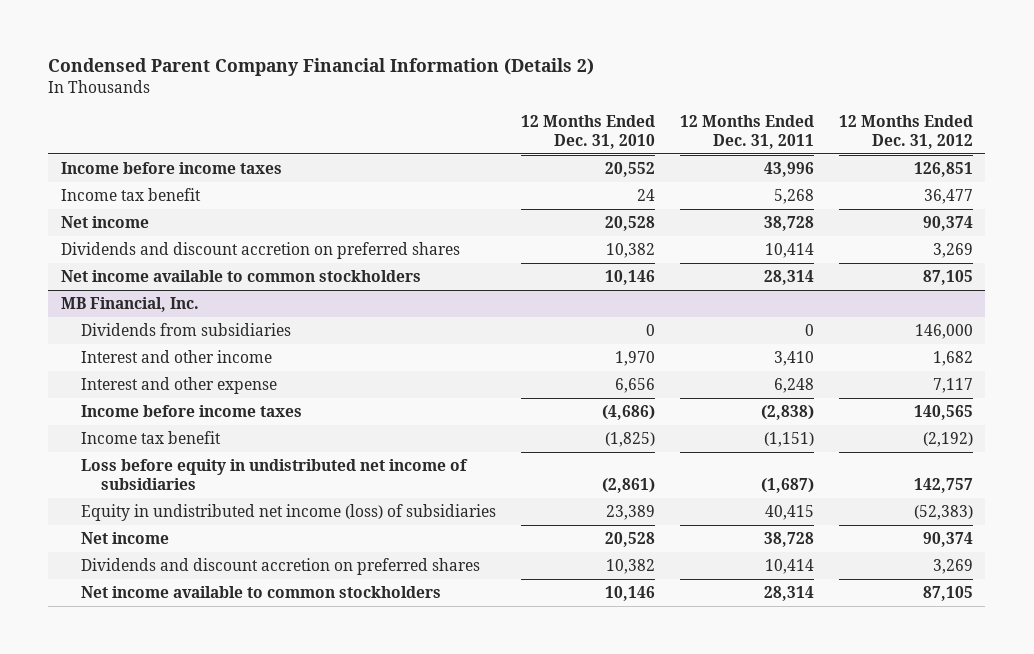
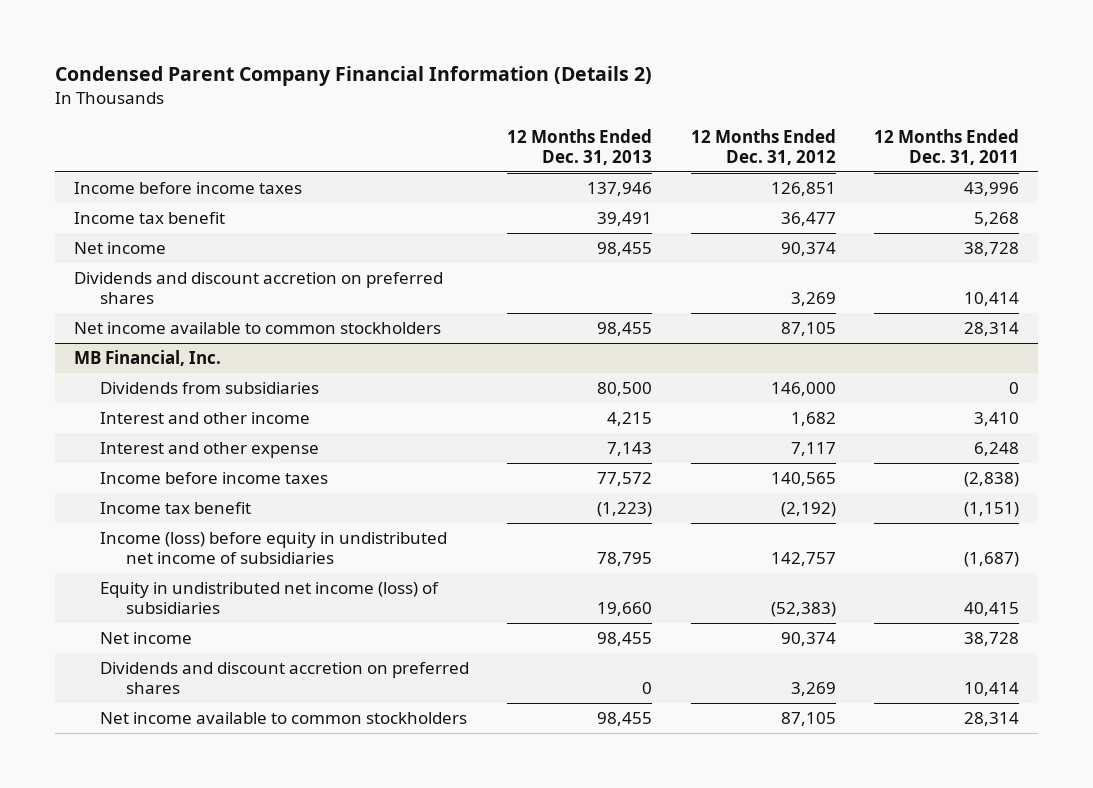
- | 12 Months Ended Dec. 31, 2010 | 12 Months Ended Dec. 31, 2011 | 12 Months Ended Dec. 31, 2012
+ | 12 Months Ended Dec. 31, 2013 | 12 Months Ended Dec. 31, 2012 | 12 Months Ended Dec. 31, 2011
@ MB Financial, Inc.
- Loss before equity in undistributed net income of subsidiaries | (2,861) | (1,687) | 142,757
+ Income (loss) before equity in undistributed net income of subsidiaries | 78,795 | 142,757 | (1,687)

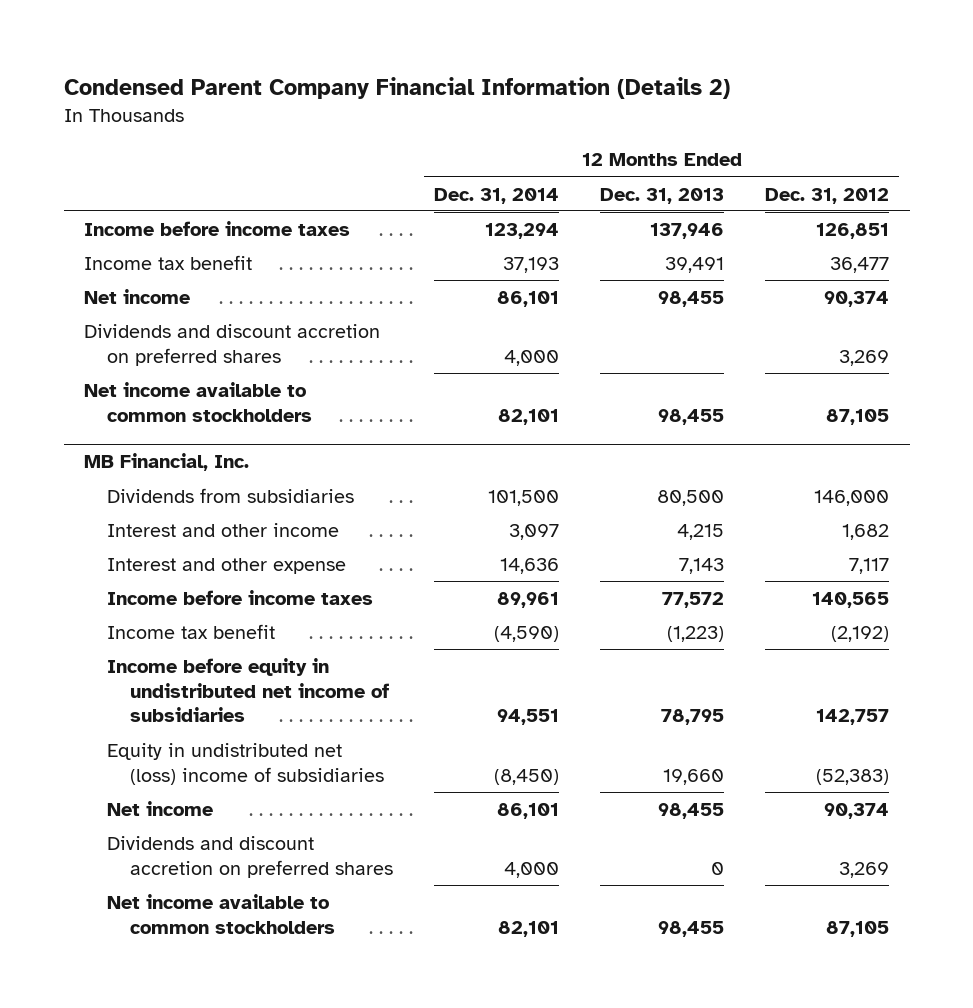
- | 12 Months Ended Dec. 31, 2013 | 12 Months Ended Dec. 31, 2012 | 12 Months Ended Dec. 31, 2011
+ | 12 Months Ended Dec. 31, 2014 | 12 Months Ended Dec. 31, 2013 | 12 Months Ended Dec. 31, 2012
@ MB Financial, Inc.
- Income (loss) before equity in undistributed net income of subsidiaries | 78,795 | 142,757 | (1,687)
- Equity in undistributed net income (loss) of subsidiaries | 19,660 | (52,383) | 40,415
+ Income before equity in undistributed net income of subsidiaries | 94,551 | 78,795 | 142,757
+ Equity in undistributed net (loss) income of subsidiaries | (8,450) | 19,660 | (52,383)

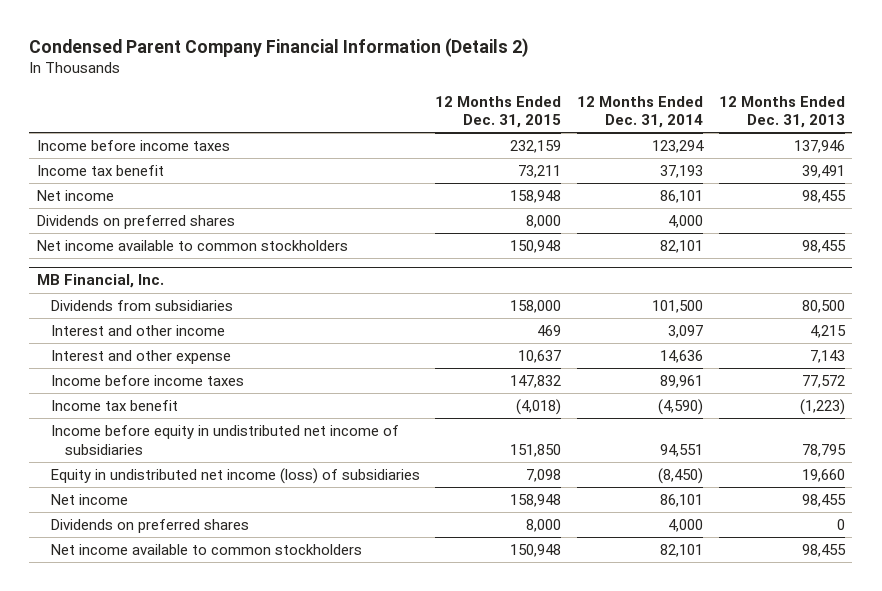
- | 12 Months Ended Dec. 31, 2014 | 12 Months Ended Dec. 31, 2013 | 12 Months Ended Dec. 31, 2012
+ | 12 Months Ended Dec. 31, 2015 | 12 Months Ended Dec. 31, 2014 | 12 Months Ended Dec. 31, 2013
- Dividends and discount accretion on preferred shares | 4,000 | | 3,269
+ Dividends on preferred shares | 8,000 | 4,000 |
@ MB Financial, Inc.
- Equity in undistributed net (loss) income of subsidiaries | (8,450) | 19,660 | (52,383)
+ Equity in undistributed net income (loss) of subsidiaries | 7,098 | (8,450) | 19,660
- Dividends and discount accretion on preferred shares | 4,000 | 0 | 3,269
+ Dividends on preferred shares | 8,000 | 4,000 | 0

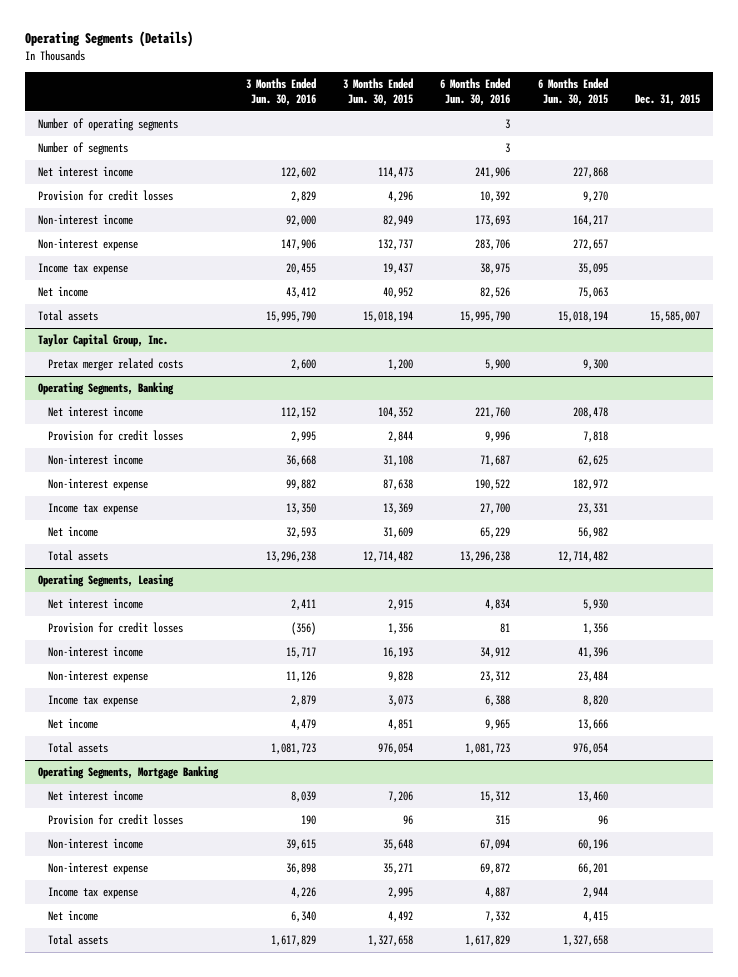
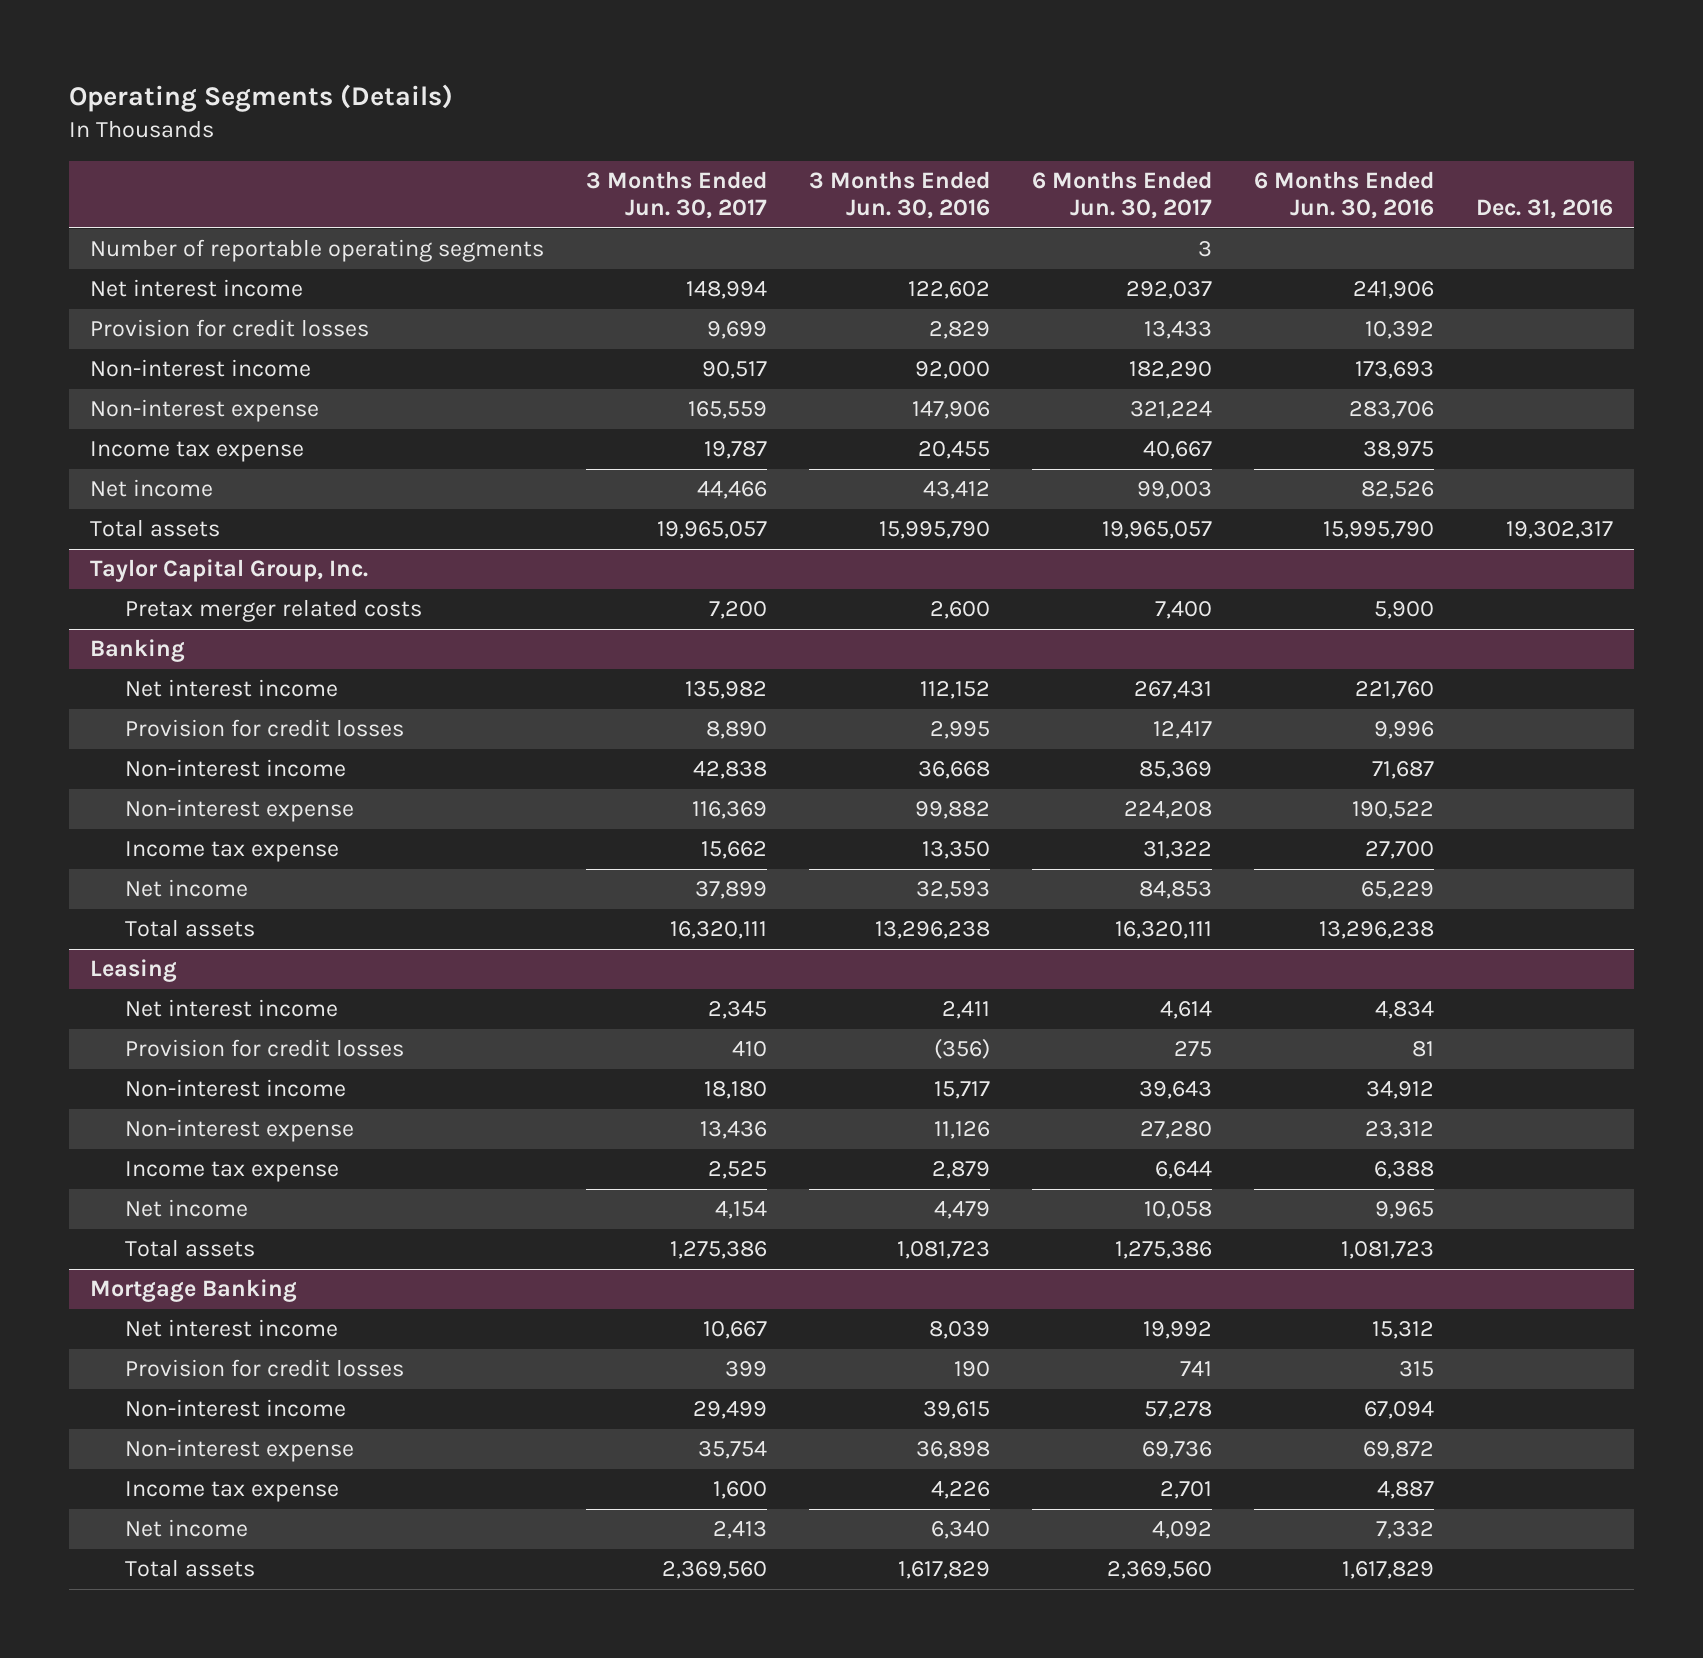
- | 3 Months Ended Jun. 30, 2016 | 3 Months Ended Jun. 30, 2015 | 6 Months Ended Jun. 30, 2016 | 6 Months Ended Jun. 30, 2015 | Dec. 31, 2015
+ | 3 Months Ended Jun. 30, 2017 | 3 Months Ended Jun. 30, 2016 | 6 Months Ended Jun. 30, 2017 | 6 Months Ended Jun. 30, 2016 | Dec. 31, 2016
- Number of operating segments | | | 3 | |
- Number of segments | | | 3 | |
+ Number of reportable operating segments | | | 3 | |
- Operating Segments, Banking
+ Banking
- Operating Segments, Leasing
+ Leasing
- Operating Segments, Mortgage Banking
+ Mortgage Banking

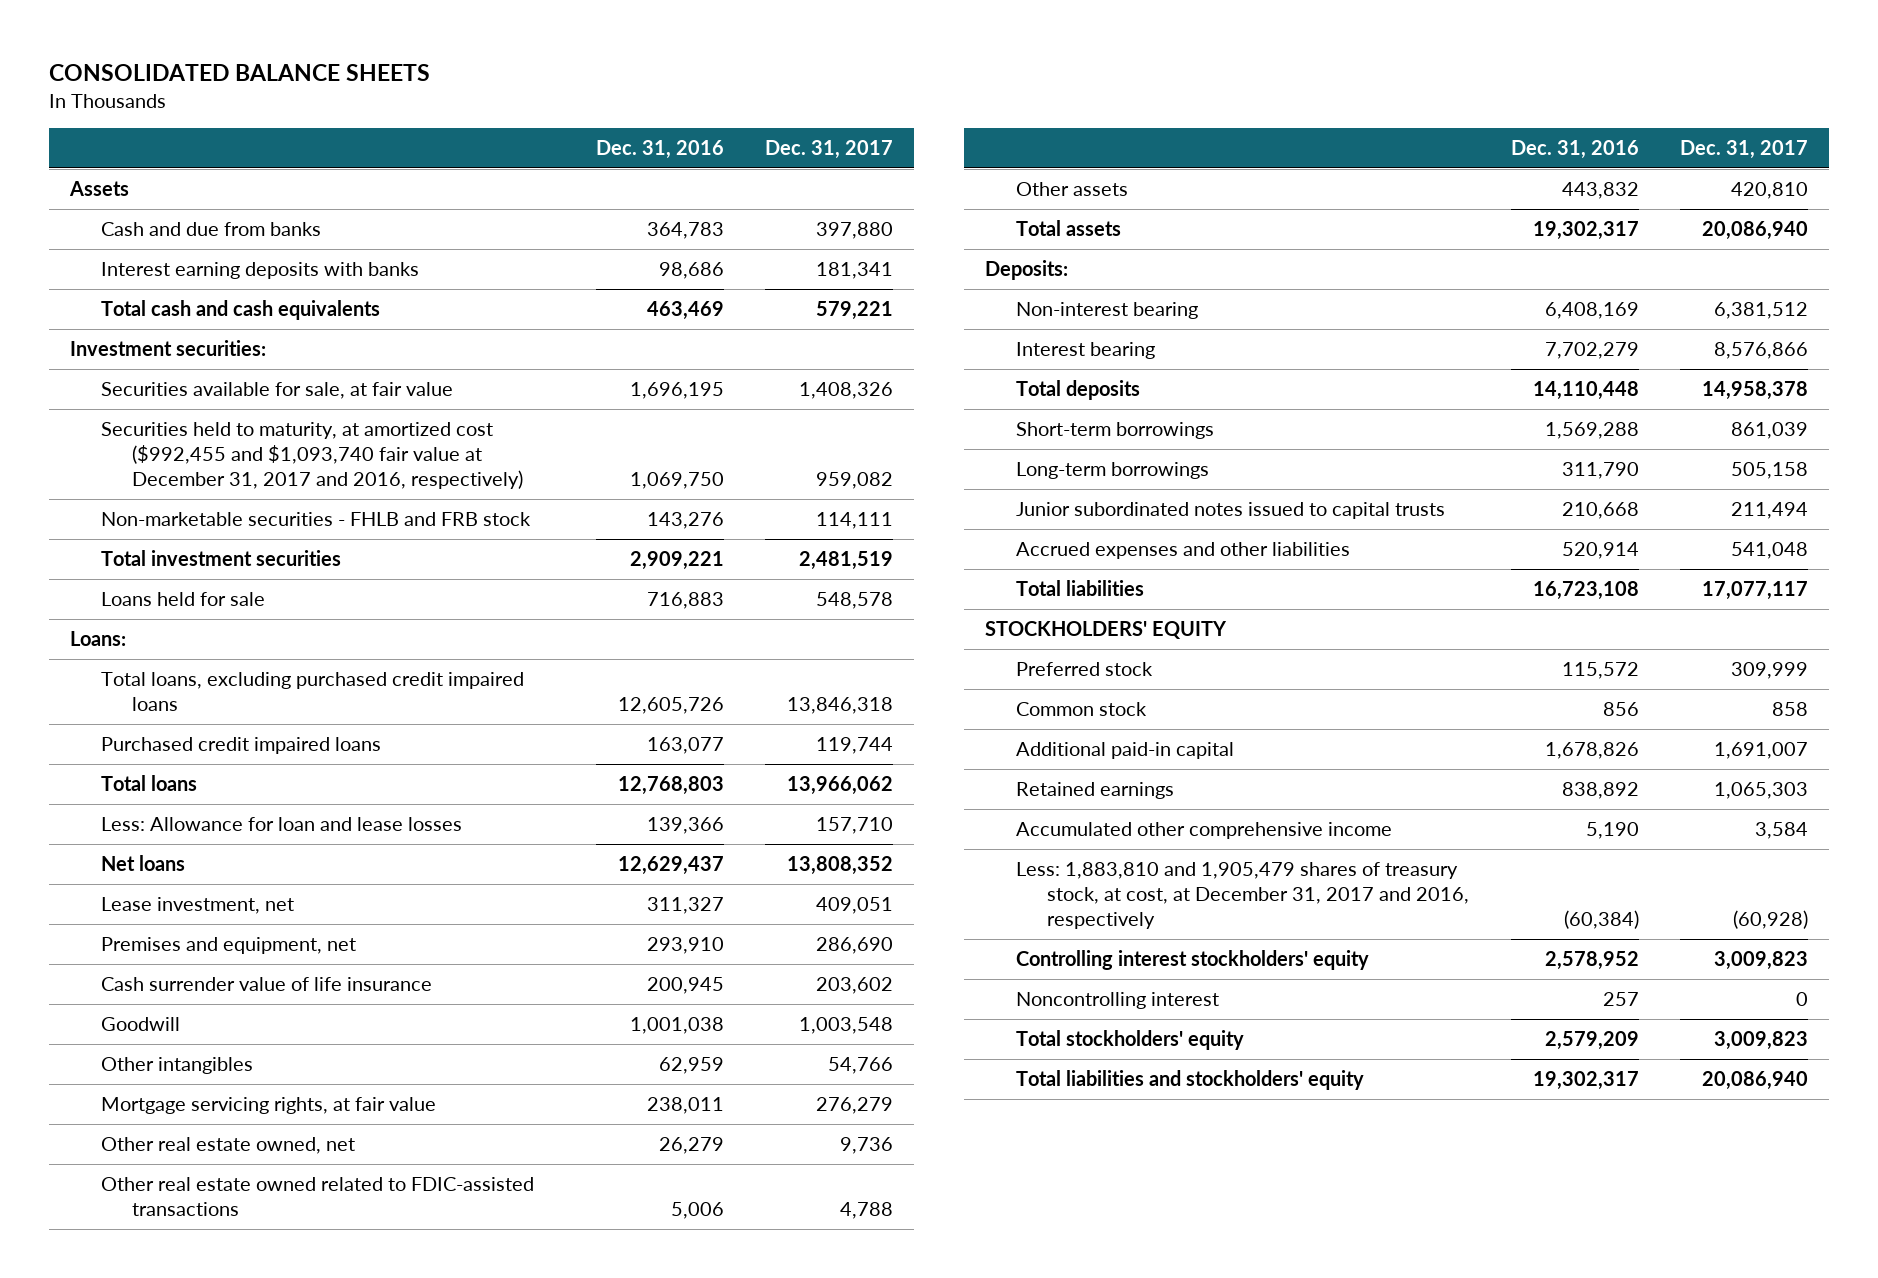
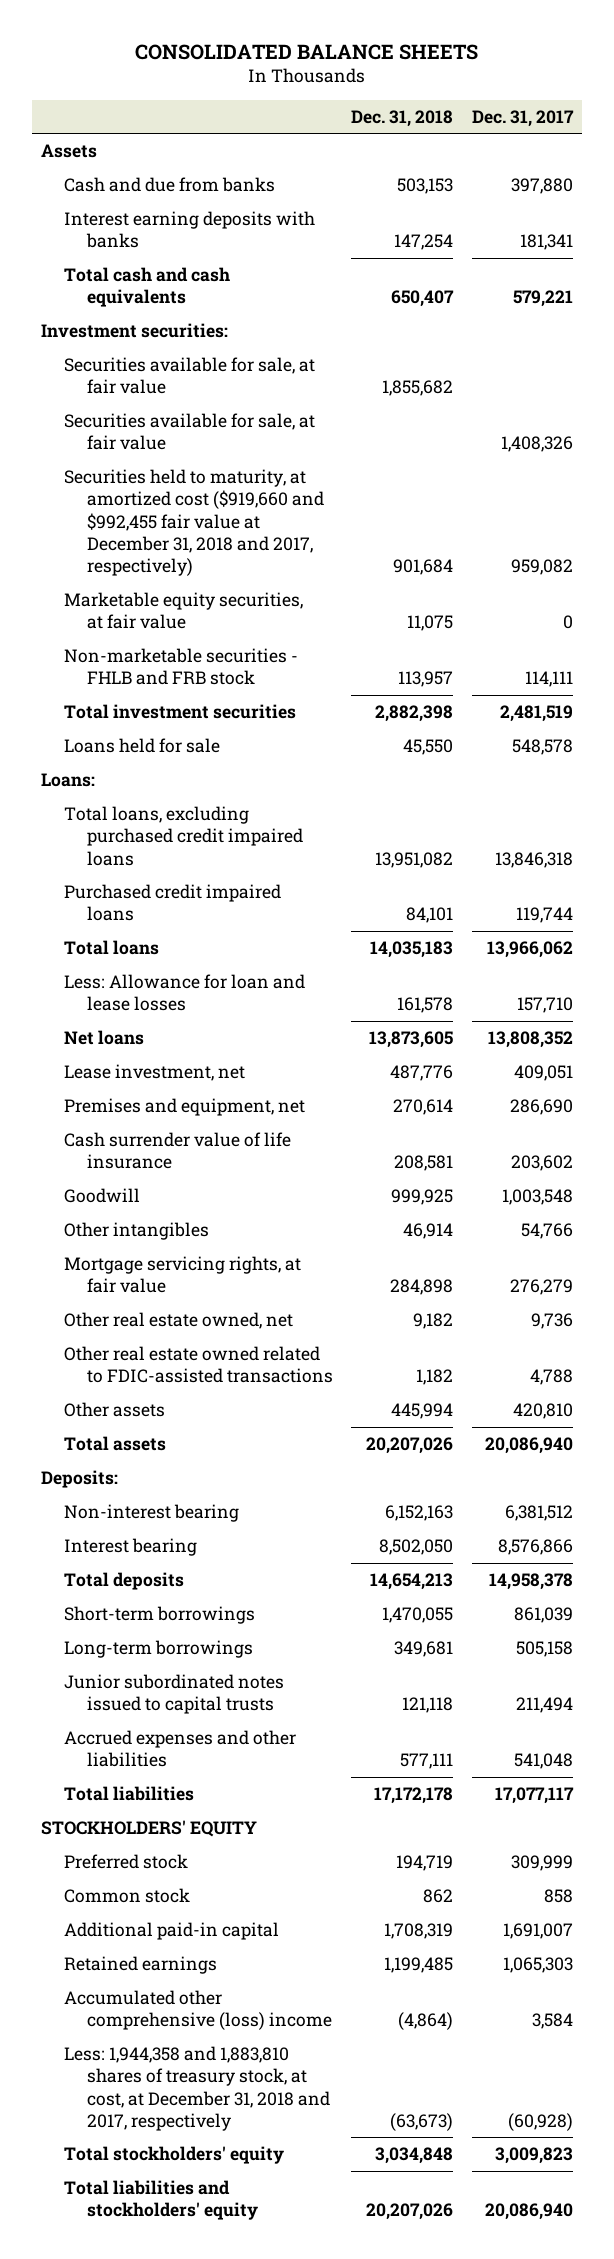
- | Dec. 31, 2016 | Dec. 31, 2017
+ | Dec. 31, 2018 | Dec. 31, 2017
+ Securities available for sale, at fair value | 1,855,682 |
- Securities held to maturity, at amortized cost ($992,455 and $1,093,740 fair value at December 31, 2017 and 2016, respectively) | 1,069,750 | 959,082
+ Securities held to maturity, at amortized cost ($919,660 and $992,455 fair value at December 31, 2018 and 2017, respectively) | 901,684 | 959,082
+ Marketable equity securities, at fair value | 11,075 | 0
- Accumulated other comprehensive income | 5,190 | 3,584
- Less: 1,883,810 and 1,905,479 shares of treasury stock, at cost, at December 31, 2017 and 2016, respectively | (60,384) | (60,928)
- Controlling interest stockholders' equity | 2,578,952 | 3,009,823
- Noncontrolling interest | 257 | 0
+ Accumulated other comprehensive (loss) income | (4,864) | 3,584
+ Less: 1,944,358 and 1,883,810 shares of treasury stock, at cost, at December 31, 2018 and 2017, respectively | (63,673) | (60,928)

